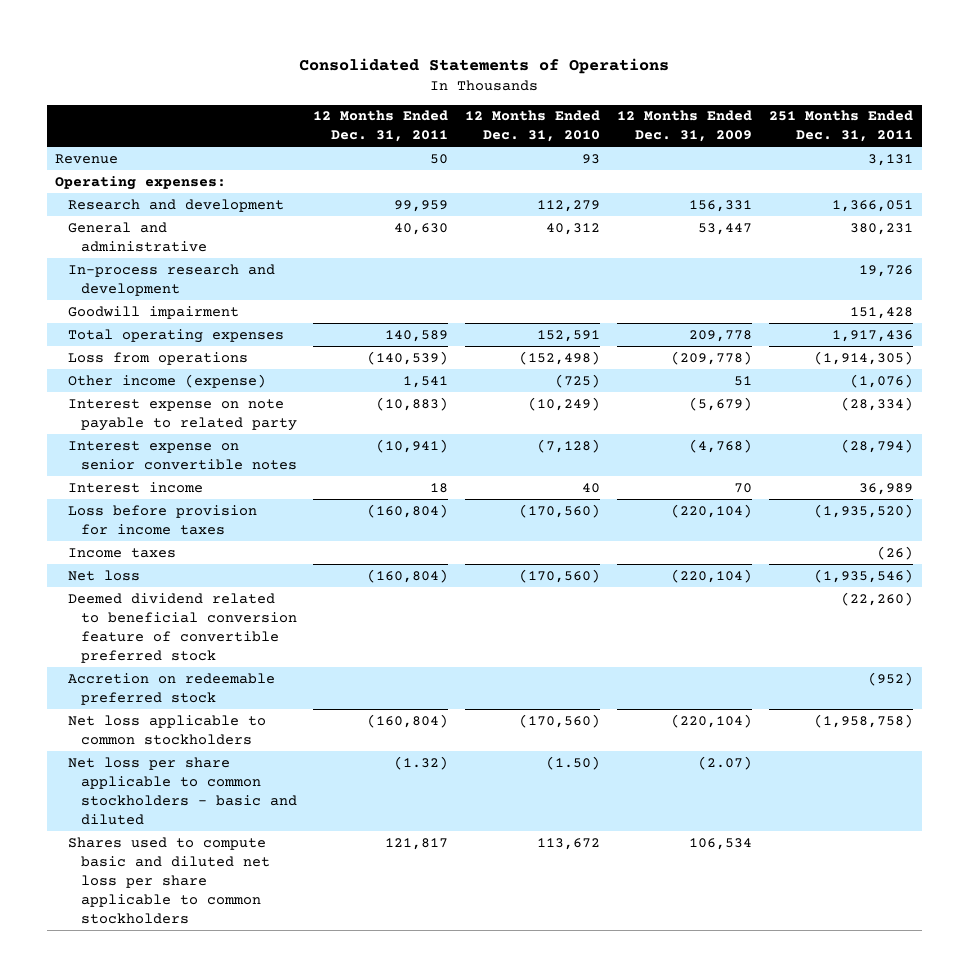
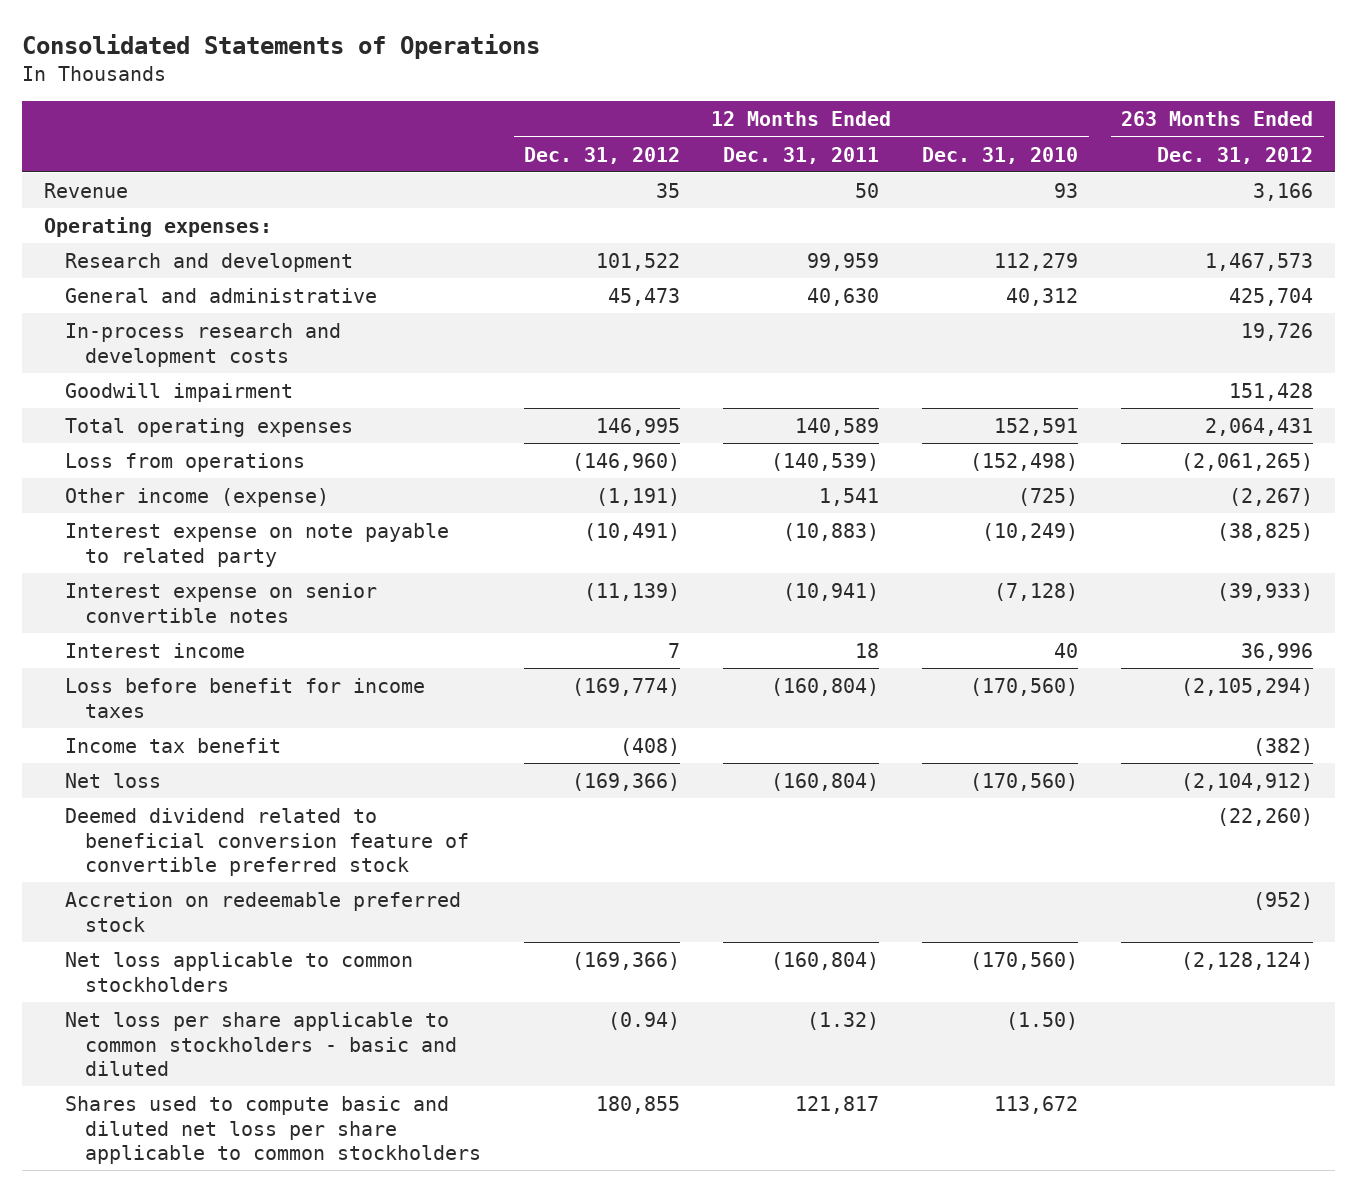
- | 12 Months Ended Dec. 31, 2011 | 12 Months Ended Dec. 31, 2010 | 12 Months Ended Dec. 31, 2009 | 251 Months Ended Dec. 31, 2011
+ | 12 Months Ended Dec. 31, 2012 | 12 Months Ended Dec. 31, 2011 | 12 Months Ended Dec. 31, 2010 | 263 Months Ended Dec. 31, 2012
- In-process research and development | | | | 19,726
+ In-process research and development costs | | | | 19,726
- Loss before provision for income taxes | (160,804) | (170,560) | (220,104) | (1,935,520)
- Income taxes | | | | (26)
+ Loss before benefit for income taxes | (169,774) | (160,804) | (170,560) | (2,105,294)
+ Income tax benefit | (408) | | | (382)

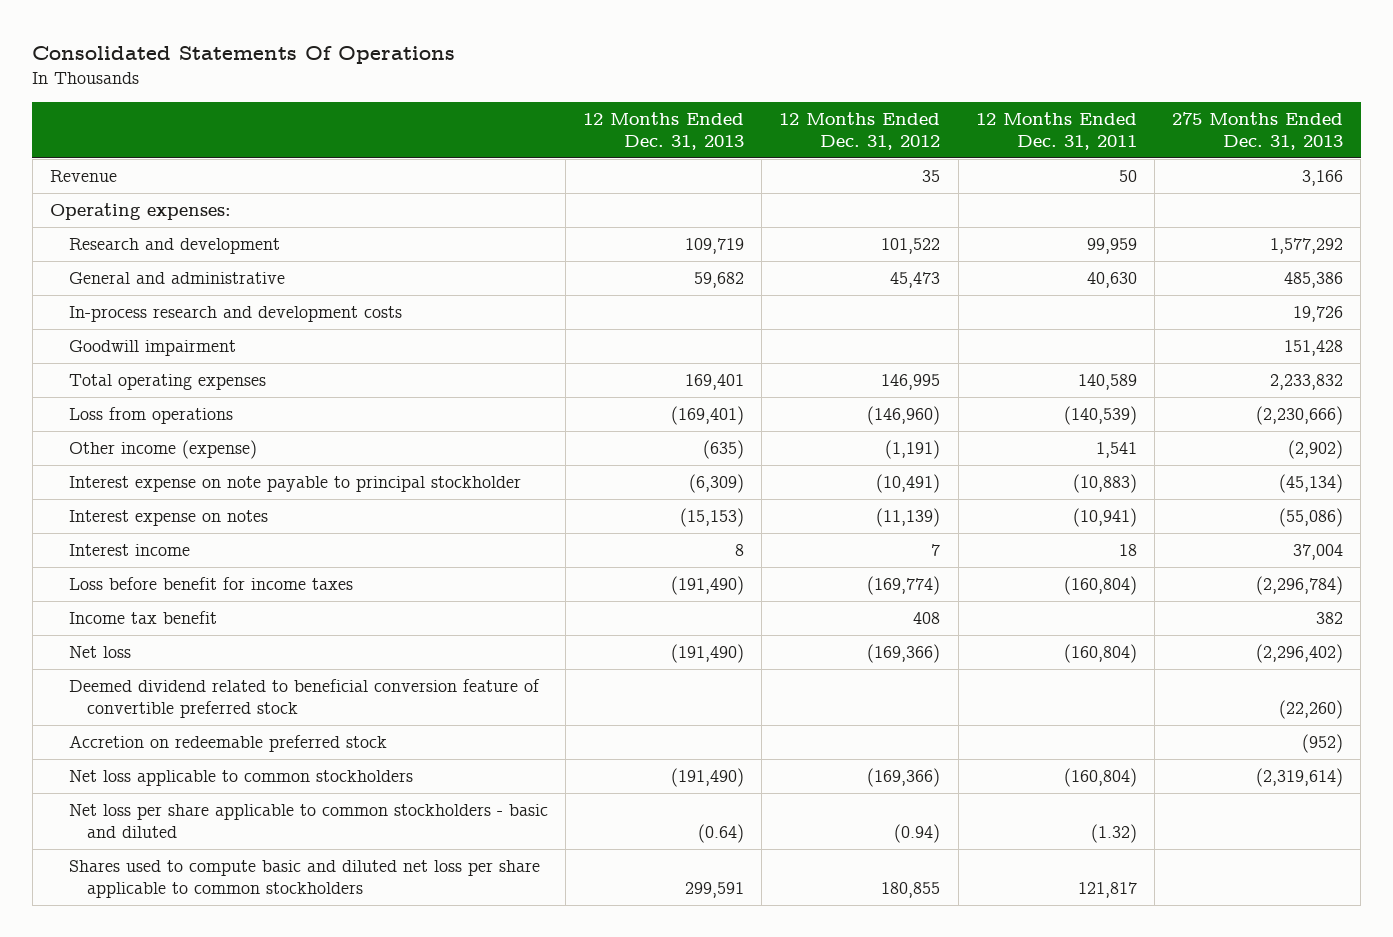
- Consolidated Statements of Operations
+ Consolidated Statements Of Operations
- | 12 Months Ended Dec. 31, 2012 | 12 Months Ended Dec. 31, 2011 | 12 Months Ended Dec. 31, 2010 | 263 Months Ended Dec. 31, 2012
+ | 12 Months Ended Dec. 31, 2013 | 12 Months Ended Dec. 31, 2012 | 12 Months Ended Dec. 31, 2011 | 275 Months Ended Dec. 31, 2013
- Interest expense on note payable to related party | (10,491) | (10,883) | (10,249) | (38,825)
- Interest expense on senior convertible notes | (11,139) | (10,941) | (7,128) | (39,933)
+ Interest expense on note payable to principal stockholder | (6,309) | (10,491) | (10,883) | (45,134)
+ Interest expense on notes | (15,153) | (11,139) | (10,941) | (55,086)
- Income tax benefit | (408) | | | (382)
+ Income tax benefit | | 408 | | 382

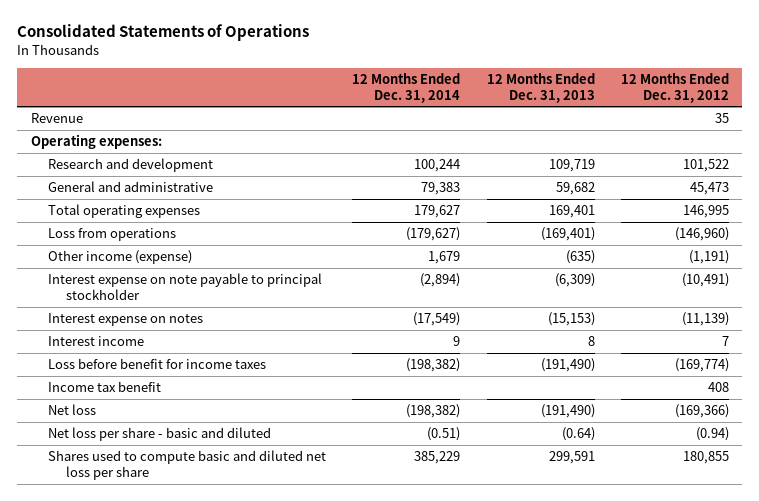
- Consolidated Statements Of Operations
+ Consolidated Statements of Operations
- | 12 Months Ended Dec. 31, 2013 | 12 Months Ended Dec. 31, 2012 | 12 Months Ended Dec. 31, 2011 | 275 Months Ended Dec. 31, 2013
+ | 12 Months Ended Dec. 31, 2014 | 12 Months Ended Dec. 31, 2013 | 12 Months Ended Dec. 31, 2012
- In-process research and development costs | | | | 19,726
- Goodwill impairment | | | | 151,428
- Deemed dividend related to beneficial conversion feature of convertible preferred stock | | | | (22,260)
- Accretion on redeemable preferred stock | | | | (952)
- Net loss applicable to common stockholders | (191,490) | (169,366) | (160,804) | (2,319,614)
- Net loss per share applicable to common stockholders - basic and diluted | (0.64) | (0.94) | (1.32) |
- Shares used to compute basic and diluted net loss per share applicable to common stockholders | 299,591 | 180,855 | 121,817 |
+ Net loss per share - basic and diluted | (0.51) | (0.64) | (0.94)
+ Shares used to compute basic and diluted net loss per share | 385,229 | 299,591 | 180,855

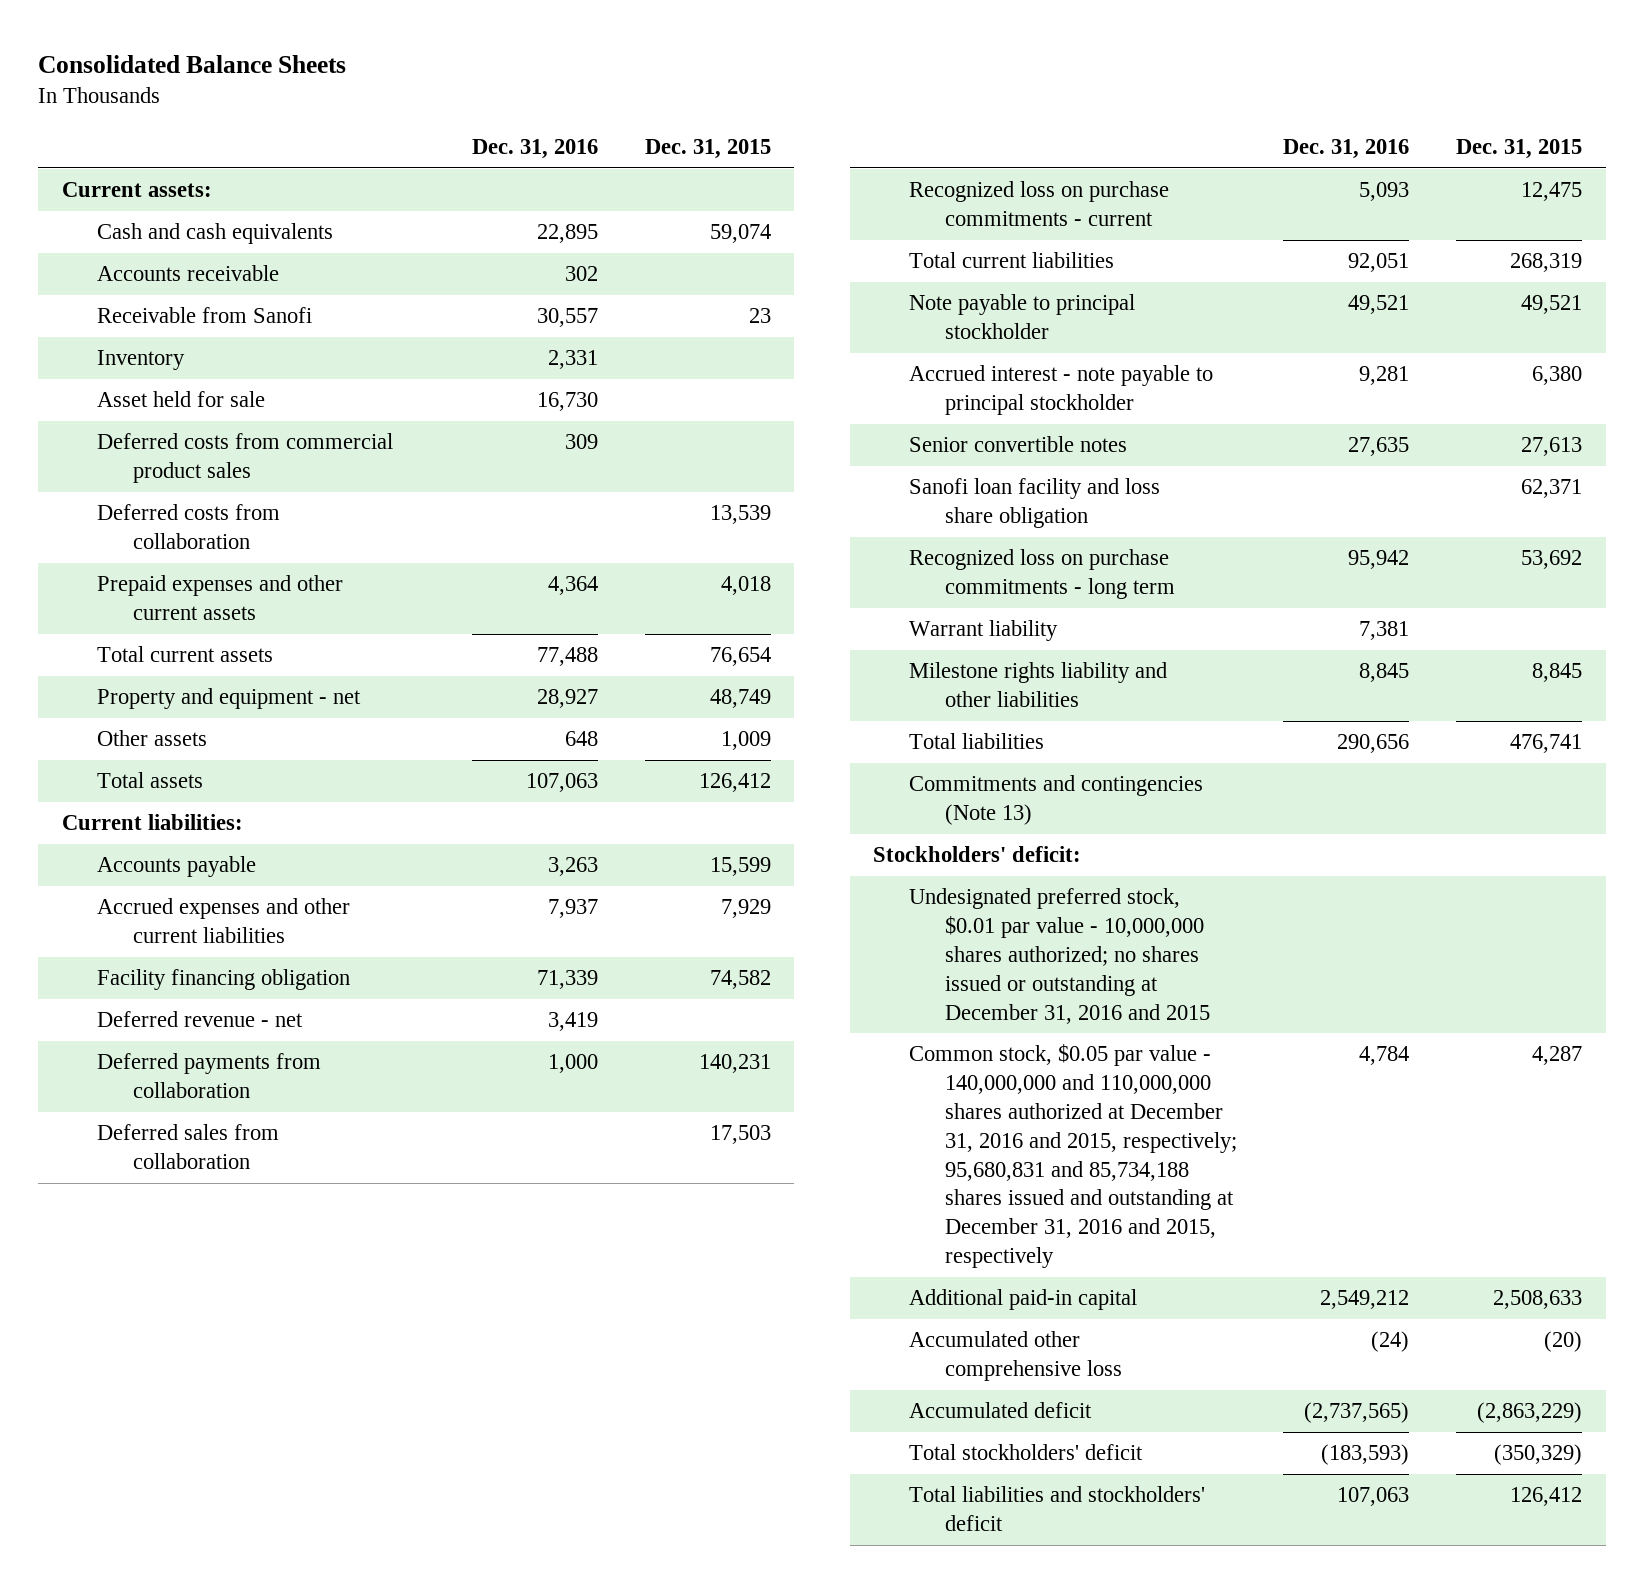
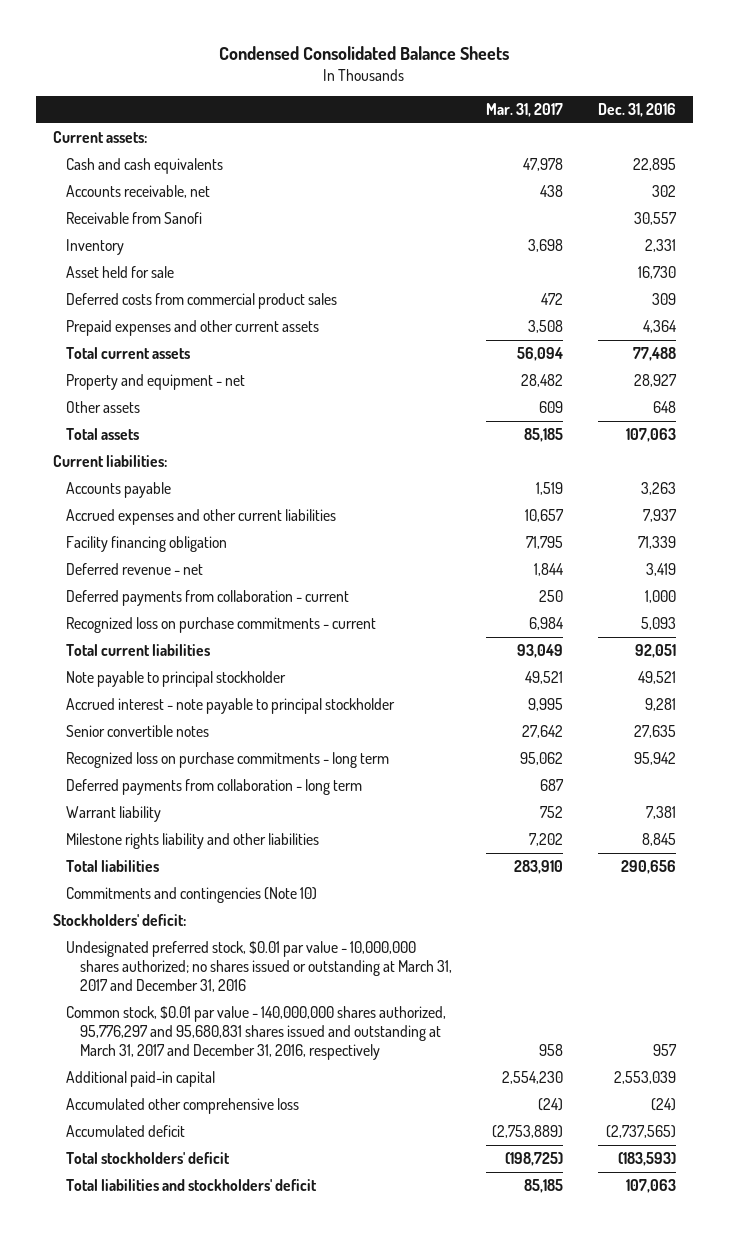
- Consolidated Balance Sheets
+ Condensed Consolidated Balance Sheets
- | Dec. 31, 2016 | Dec. 31, 2015
+ | Mar. 31, 2017 | Dec. 31, 2016
- Accounts receivable | 302 |
+ Accounts receivable, net | 438 | 302
- Deferred costs from collaboration | | 13,539
- Deferred payments from collaboration | 1,000 | 140,231
- Deferred sales from collaboration | | 17,503
+ Deferred payments from collaboration - current | 250 | 1,000
- Sanofi loan facility and loss share obligation | | 62,371
+ Deferred payments from collaboration - long term | 687 |
- Commitments and contingencies (Note 13)
+ Commitments and contingencies (Note 10)
- Undesignated preferred stock, $0.01 par value - 10,000,000 shares authorized; no shares issued or outstanding at December 31, 2016 and 2015
- Common stock, $0.05 par value - 140,000,000 and 110,000,000 shares authorized at December 31, 2016 and 2015, respectively; 95,680,831 and 85,734,188 shares issued and outstanding at December 31, 2016 and 2015, respectively | 4,784 | 4,287
- Additional paid-in capital | 2,549,212 | 2,508,633
+ Undesignated preferred stock, $0.01 par value - 10,000,000 shares authorized; no shares issued or outstanding at March 31, 2017 and December 31, 2016
+ Common stock, $0.01 par value - 140,000,000 shares authorized, 95,776,297 and 95,680,831 shares issued and outstanding at March 31, 2017 and December 31, 2016, respectively | 958 | 957
+ Additional paid-in capital | 2,554,230 | 2,553,039

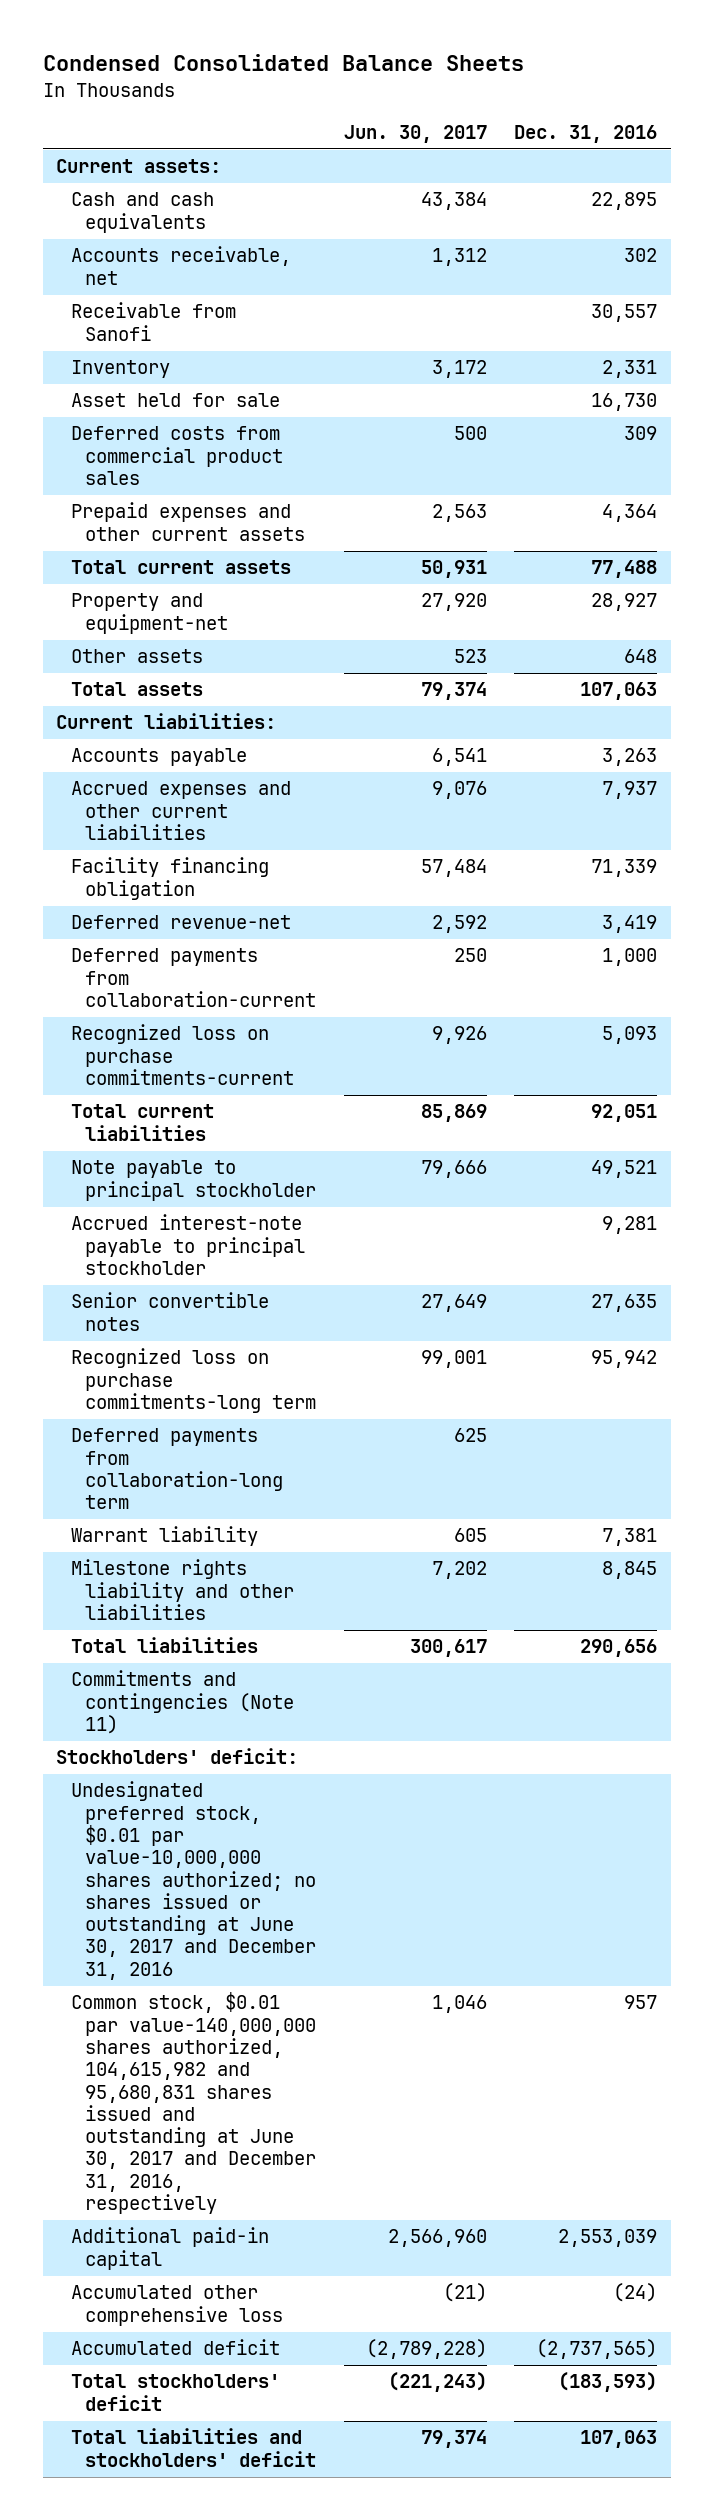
- | Mar. 31, 2017 | Dec. 31, 2016
+ | Jun. 30, 2017 | Dec. 31, 2016
- Property and equipment - net | 28,482 | 28,927
+ Property and equipment-net | 27,920 | 28,927
- Deferred revenue - net | 1,844 | 3,419
- Deferred payments from collaboration - current | 250 | 1,000
- Recognized loss on purchase commitments - current | 6,984 | 5,093
+ Deferred revenue-net | 2,592 | 3,419
+ Deferred payments from collaboration-current | 250 | 1,000
+ Recognized loss on purchase commitments-current | 9,926 | 5,093
- Accrued interest - note payable to principal stockholder | 9,995 | 9,281
+ Accrued interest-note payable to principal stockholder | | 9,281
- Recognized loss on purchase commitments - long term | 95,062 | 95,942
- Deferred payments from collaboration - long term | 687 |
+ Recognized loss on purchase commitments-long term | 99,001 | 95,942
+ Deferred payments from collaboration-long term | 625 |
- Commitments and contingencies (Note 10)
+ Commitments and contingencies (Note 11)
- Undesignated preferred stock, $0.01 par value - 10,000,000 shares authorized; no shares issued or outstanding at March 31, 2017 and December 31, 2016
- Common stock, $0.01 par value - 140,000,000 shares authorized, 95,776,297 and 95,680,831 shares issued and outstanding at March 31, 2017 and December 31, 2016, respectively | 958 | 957
+ Undesignated preferred stock, $0.01 par value-10,000,000 shares authorized; no shares issued or outstanding at June 30, 2017 and December 31, 2016
+ Common stock, $0.01 par value-140,000,000 shares authorized, 104,615,982 and 95,680,831 shares issued and outstanding at June 30, 2017 and December 31, 2016, respectively | 1,046 | 957

